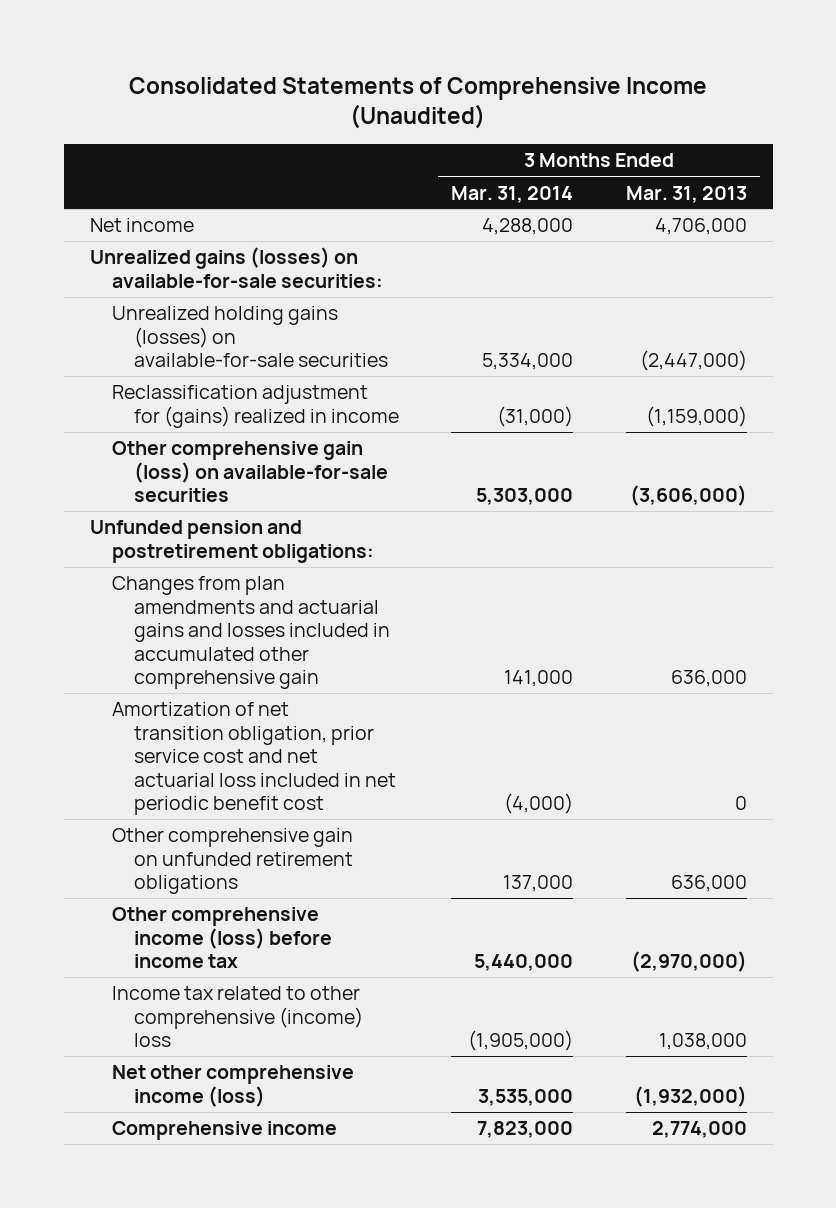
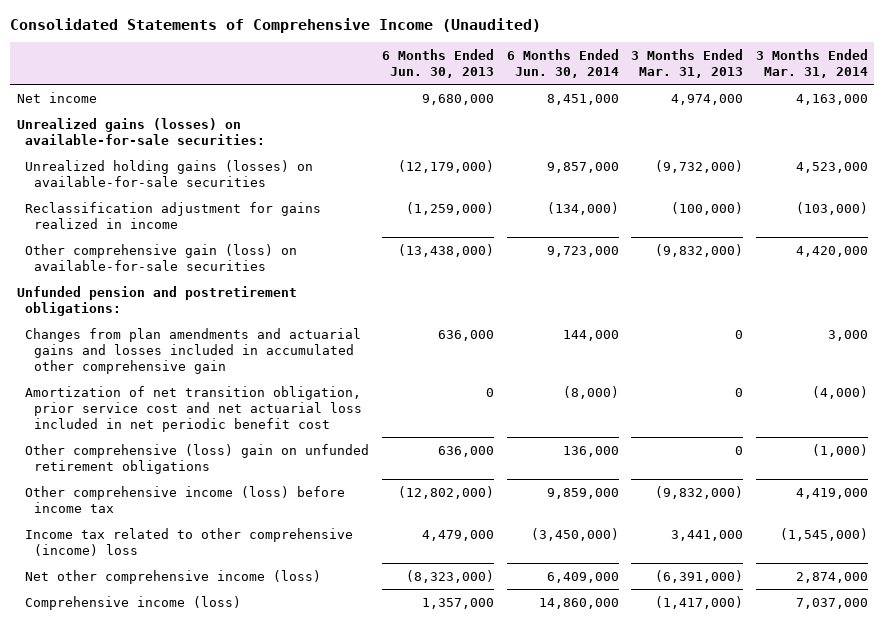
- | 3 Months Ended Mar. 31, 2014 | 3 Months Ended Mar. 31, 2013
+ | 6 Months Ended Jun. 30, 2013 | 6 Months Ended Jun. 30, 2014 | 3 Months Ended Mar. 31, 2013 | 3 Months Ended Mar. 31, 2014
- Net income | 4,288,000 | 4,706,000
+ Net income | 9,680,000 | 8,451,000 | 4,974,000 | 4,163,000
- Unrealized holding gains (losses) on available-for-sale securities | 5,334,000 | (2,447,000)
- Reclassification adjustment for (gains) realized in income | (31,000) | (1,159,000)
- Other comprehensive gain (loss) on available-for-sale securities | 5,303,000 | (3,606,000)
+ Unrealized holding gains (losses) on available-for-sale securities | (12,179,000) | 9,857,000 | (9,732,000) | 4,523,000
+ Reclassification adjustment for gains realized in income | (1,259,000) | (134,000) | (100,000) | (103,000)
+ Other comprehensive gain (loss) on available-for-sale securities | (13,438,000) | 9,723,000 | (9,832,000) | 4,420,000
- Changes from plan amendments and actuarial gains and losses included in accumulated other comprehensive gain | 141,000 | 636,000
+ Changes from plan amendments and actuarial gains and losses included in accumulated other comprehensive gain | 636,000 | 144,000 | 0 | 3,000
- Other comprehensive gain on unfunded retirement obligations | 137,000 | 636,000
- Other comprehensive income (loss) before income tax | 5,440,000 | (2,970,000)
- Income tax related to other comprehensive (income) loss | (1,905,000) | 1,038,000
- Net other comprehensive income (loss) | 3,535,000 | (1,932,000)
- Comprehensive income | 7,823,000 | 2,774,000
+ Other comprehensive (loss) gain on unfunded retirement obligations | 636,000 | 136,000 | 0 | (1,000)
+ Other comprehensive income (loss) before income tax | (12,802,000) | 9,859,000 | (9,832,000) | 4,419,000
+ Income tax related to other comprehensive (income) loss | 4,479,000 | (3,450,000) | 3,441,000 | (1,545,000)
+ Net other comprehensive income (loss) | (8,323,000) | 6,409,000 | (6,391,000) | 2,874,000
+ Comprehensive income (loss) | 1,357,000 | 14,860,000 | (1,417,000) | 7,037,000

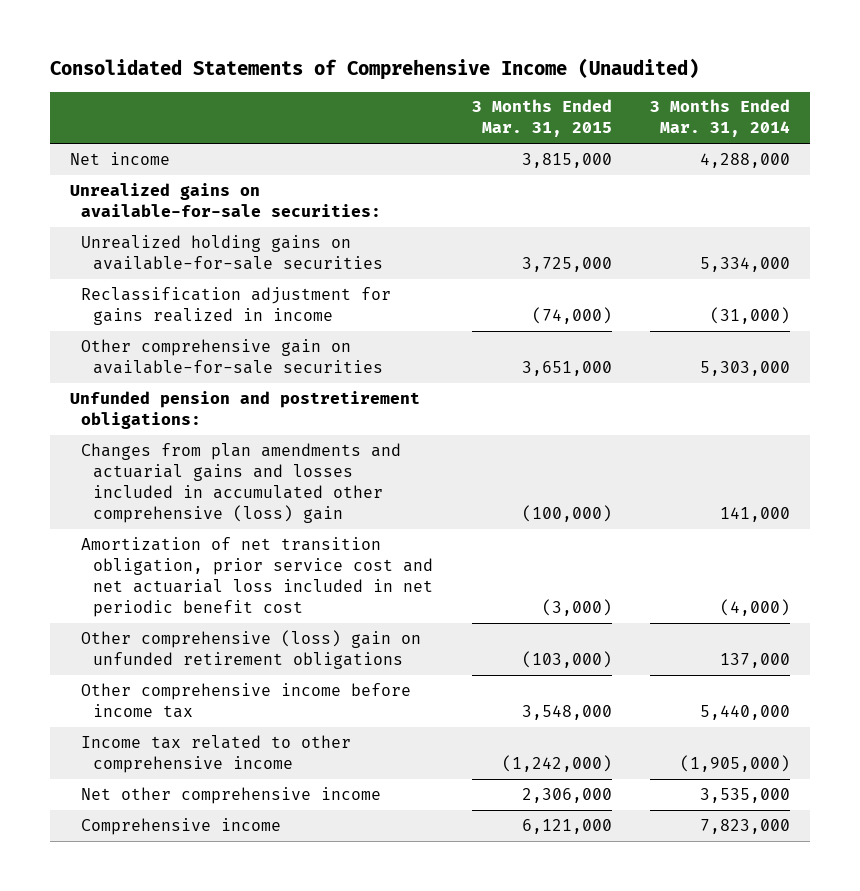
- | 6 Months Ended Jun. 30, 2013 | 6 Months Ended Jun. 30, 2014 | 3 Months Ended Mar. 31, 2013 | 3 Months Ended Mar. 31, 2014
+ | 3 Months Ended Mar. 31, 2015 | 3 Months Ended Mar. 31, 2014
- Net income | 9,680,000 | 8,451,000 | 4,974,000 | 4,163,000
- Unrealized gains (losses) on available-for-sale securities:
- Unrealized holding gains (losses) on available-for-sale securities | (12,179,000) | 9,857,000 | (9,732,000) | 4,523,000
- Reclassification adjustment for gains realized in income | (1,259,000) | (134,000) | (100,000) | (103,000)
- Other comprehensive gain (loss) on available-for-sale securities | (13,438,000) | 9,723,000 | (9,832,000) | 4,420,000
+ Net income | 3,815,000 | 4,288,000
+ Unrealized gains on available-for-sale securities:
+ Unrealized holding gains on available-for-sale securities | 3,725,000 | 5,334,000
+ Reclassification adjustment for gains realized in income | (74,000) | (31,000)
+ Other comprehensive gain on available-for-sale securities | 3,651,000 | 5,303,000
- Changes from plan amendments and actuarial gains and losses included in accumulated other comprehensive gain | 636,000 | 144,000 | 0 | 3,000
+ Changes from plan amendments and actuarial gains and losses included in accumulated other comprehensive (loss) gain | (100,000) | 141,000
- Other comprehensive (loss) gain on unfunded retirement obligations | 636,000 | 136,000 | 0 | (1,000)
- Other comprehensive income (loss) before income tax | (12,802,000) | 9,859,000 | (9,832,000) | 4,419,000
- Income tax related to other comprehensive (income) loss | 4,479,000 | (3,450,000) | 3,441,000 | (1,545,000)
- Net other comprehensive income (loss) | (8,323,000) | 6,409,000 | (6,391,000) | 2,874,000
- Comprehensive income (loss) | 1,357,000 | 14,860,000 | (1,417,000) | 7,037,000
+ Other comprehensive (loss) gain on unfunded retirement obligations | (103,000) | 137,000
+ Other comprehensive income before income tax | 3,548,000 | 5,440,000
+ Income tax related to other comprehensive income | (1,242,000) | (1,905,000)
+ Net other comprehensive income | 2,306,000 | 3,535,000
+ Comprehensive income | 6,121,000 | 7,823,000

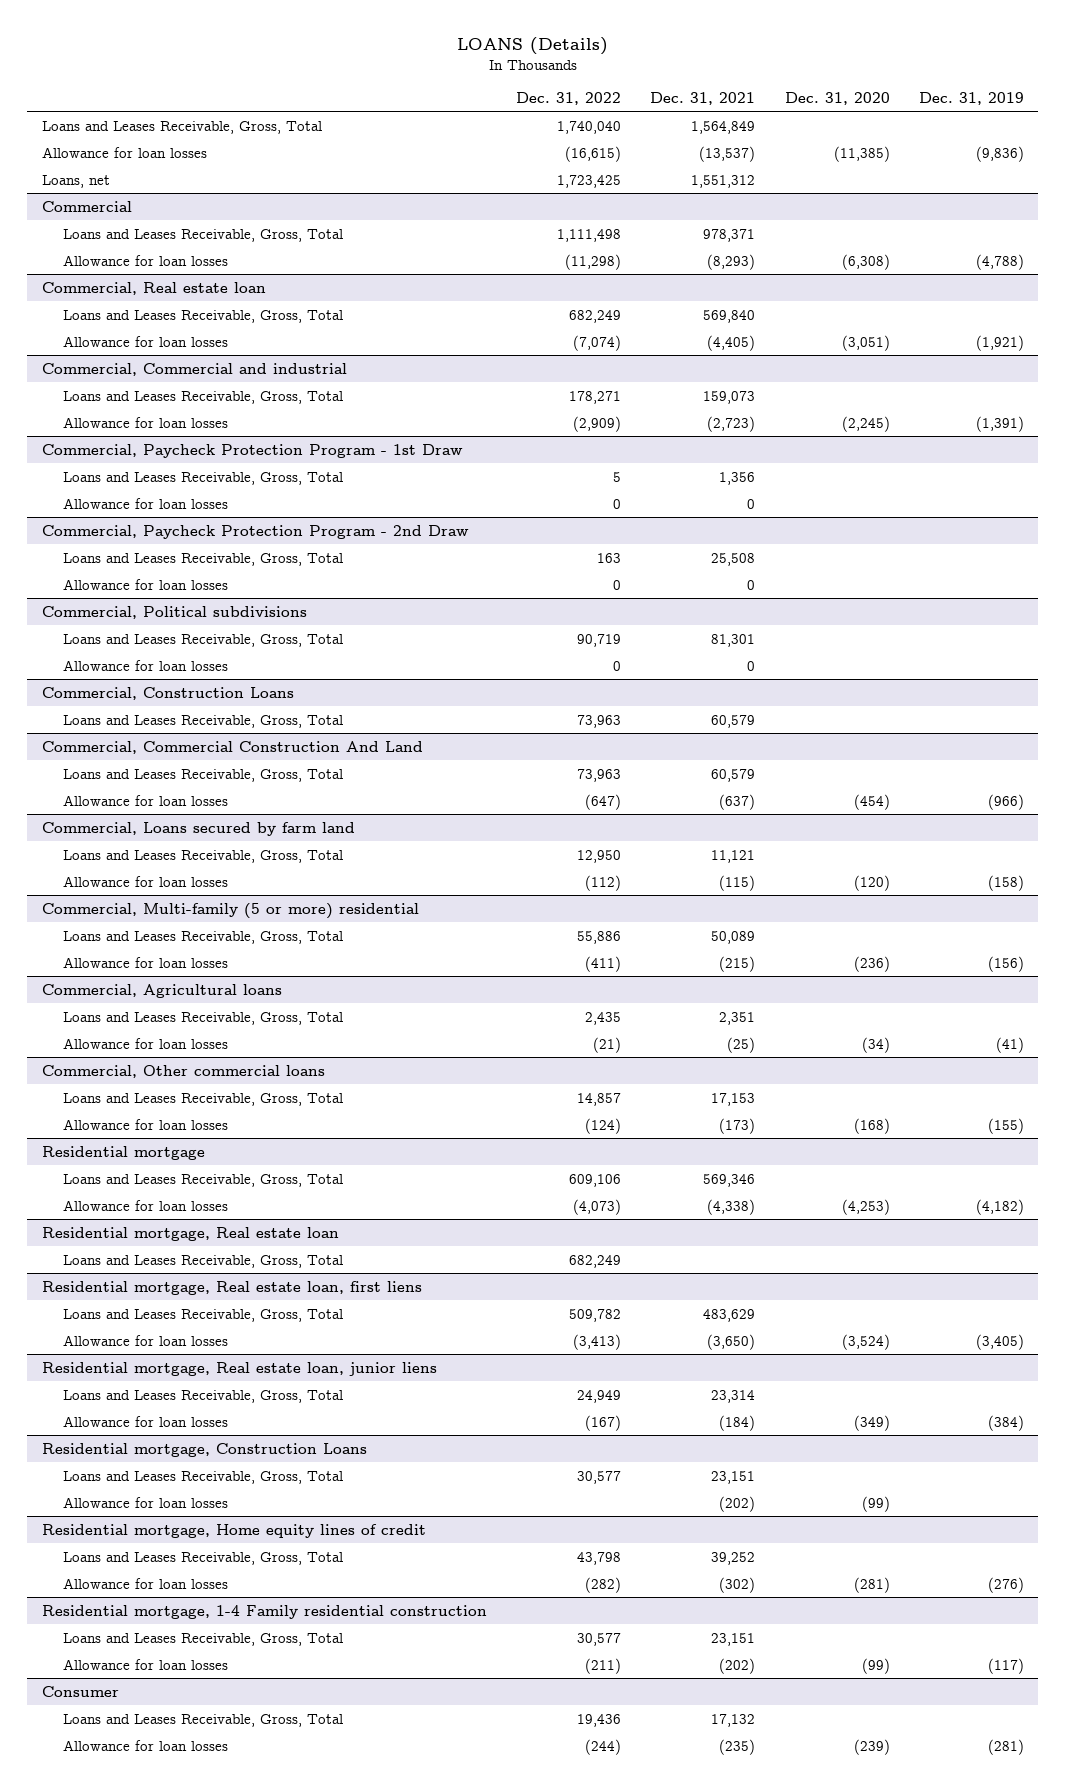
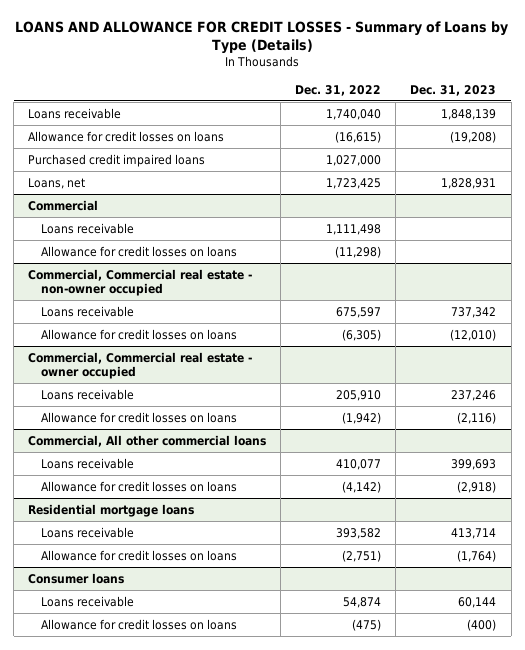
- LOANS (Details)
+ LOANS AND ALLOWANCE FOR CREDIT LOSSES - Summary of Loans by Type (Details)
- | Dec. 31, 2022 | Dec. 31, 2021 | Dec. 31, 2020 | Dec. 31, 2019
+ | Dec. 31, 2022 | Dec. 31, 2023
- Loans and Leases Receivable, Gross, Total | 1,740,040 | 1,564,849 | |
- Allowance for loan losses | (16,615) | (13,537) | (11,385) | (9,836)
+ Loans receivable | 1,740,040 | 1,848,139
+ Allowance for credit losses on loans | (16,615) | (19,208)
+ Purchased credit impaired loans | 1,027,000 |
@ Commercial
- Loans and Leases Receivable, Gross, Total | 1,111,498 | 978,371 | |
- Allowance for loan losses | (11,298) | (8,293) | (6,308) | (4,788)
- Commercial, Real estate loan
- Loans and Leases Receivable, Gross, Total | 682,249 | 569,840 | |
- Allowance for loan losses | (7,074) | (4,405) | (3,051) | (1,921)
- Commercial, Commercial and industrial
- Loans and Leases Receivable, Gross, Total | 178,271 | 159,073 | |
- Allowance for loan losses | (2,909) | (2,723) | (2,245) | (1,391)
- Commercial, Paycheck Protection Program - 1st Draw
- Loans and Leases Receivable, Gross, Total | 5 | 1,356 | |
- Allowance for loan losses | 0 | 0 | |
- Commercial, Paycheck Protection Program - 2nd Draw
- Loans and Leases Receivable, Gross, Total | 163 | 25,508 | |
- Allowance for loan losses | 0 | 0 | |
- Commercial, Political subdivisions
- Loans and Leases Receivable, Gross, Total | 90,719 | 81,301 | |
- Allowance for loan losses | 0 | 0 | |
- Commercial, Construction Loans
- Loans and Leases Receivable, Gross, Total | 73,963 | 60,579 | |
- Commercial, Commercial Construction And Land
- Loans and Leases Receivable, Gross, Total | 73,963 | 60,579 | |
- Allowance for loan losses | (647) | (637) | (454) | (966)
- Commercial, Loans secured by farm land
- Loans and Leases Receivable, Gross, Total | 12,950 | 11,121 | |
- Allowance for loan losses | (112) | (115) | (120) | (158)
- Commercial, Multi-family (5 or more) residential
- Loans and Leases Receivable, Gross, Total | 55,886 | 50,089 | |
- Allowance for loan losses | (411) | (215) | (236) | (156)
- Commercial, Agricultural loans
- Loans and Leases Receivable, Gross, Total | 2,435 | 2,351 | |
- Allowance for loan losses | (21) | (25) | (34) | (41)
- Commercial, Other commercial loans
- Loans and Leases Receivable, Gross, Total | 14,857 | 17,153 | |
- Allowance for loan losses | (124) | (173) | (168) | (155)
- Residential mortgage
- Loans and Leases Receivable, Gross, Total | 609,106 | 569,346 | |
- Allowance for loan losses | (4,073) | (4,338) | (4,253) | (4,182)
- Residential mortgage, Real estate loan
- Loans and Leases Receivable, Gross, Total | 682,249 | | |
- Residential mortgage, Real estate loan, first liens
- Loans and Leases Receivable, Gross, Total | 509,782 | 483,629 | |
- Allowance for loan losses | (3,413) | (3,650) | (3,524) | (3,405)
- Residential mortgage, Real estate loan, junior liens
- Loans and Leases Receivable, Gross, Total | 24,949 | 23,314 | |
- Allowance for loan losses | (167) | (184) | (349) | (384)
- Residential mortgage, Construction Loans
- Loans and Leases Receivable, Gross, Total | 30,577 | 23,151 | |
- Allowance for loan losses | | (202) | (99) |
- Residential mortgage, Home equity lines of credit
- Loans and Leases Receivable, Gross, Total | 43,798 | 39,252 | |
- Allowance for loan losses | (282) | (302) | (281) | (276)
- Residential mortgage, 1-4 Family residential construction
- Loans and Leases Receivable, Gross, Total | 30,577 | 23,151 | |
- Allowance for loan losses | (211) | (202) | (99) | (117)
- Consumer
- Loans and Leases Receivable, Gross, Total | 19,436 | 17,132 | |
- Allowance for loan losses | (244) | (235) | (239) | (281)
@ Commercial
+ Loans receivable | 1,111,498 |
+ Allowance for credit losses on loans | (11,298) |
+ Commercial, Commercial real estate - non-owner occupied
+ Loans receivable | 675,597 | 737,342
+ Allowance for credit losses on loans | (6,305) | (12,010)
+ Commercial, Commercial real estate - owner occupied
+ Loans receivable | 205,910 | 237,246
+ Allowance for credit losses on loans | (1,942) | (2,116)
+ Commercial, All other commercial loans
+ Loans receivable | 410,077 | 399,693
+ Allowance for credit losses on loans | (4,142) | (2,918)
+ Residential mortgage loans
+ Loans receivable | 393,582 | 413,714
+ Allowance for credit losses on loans | (2,751) | (1,764)
+ Consumer loans
+ Loans receivable | 54,874 | 60,144
+ Allowance for credit losses on loans | (475) | (400)

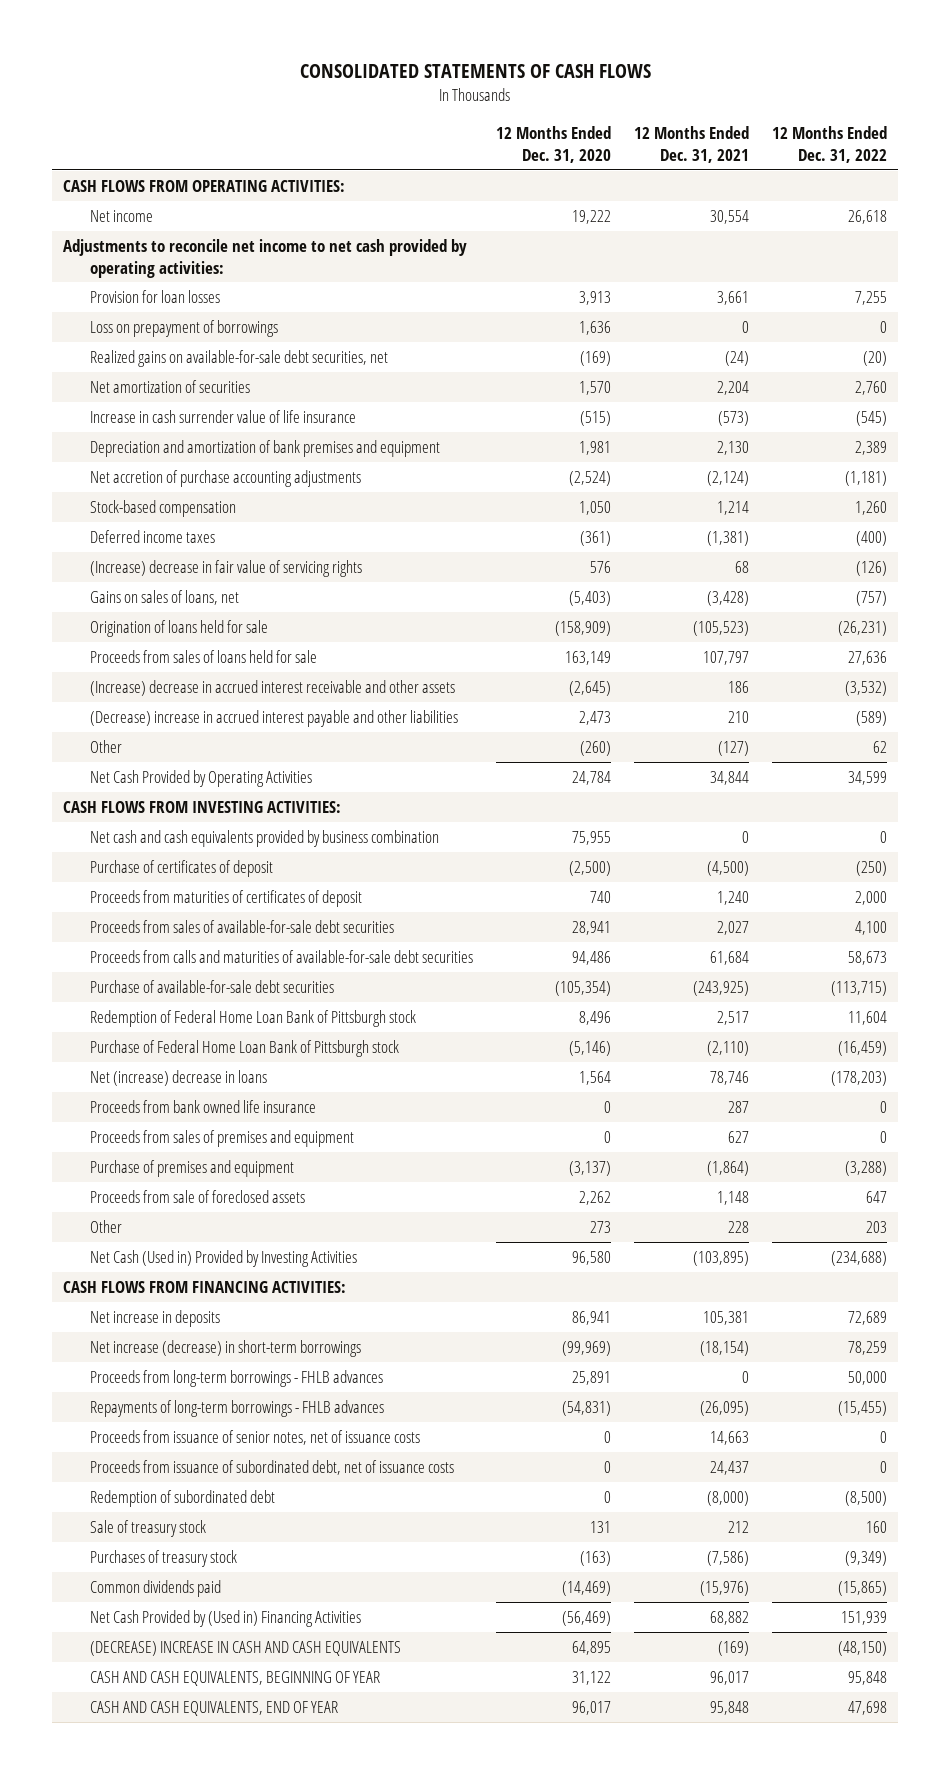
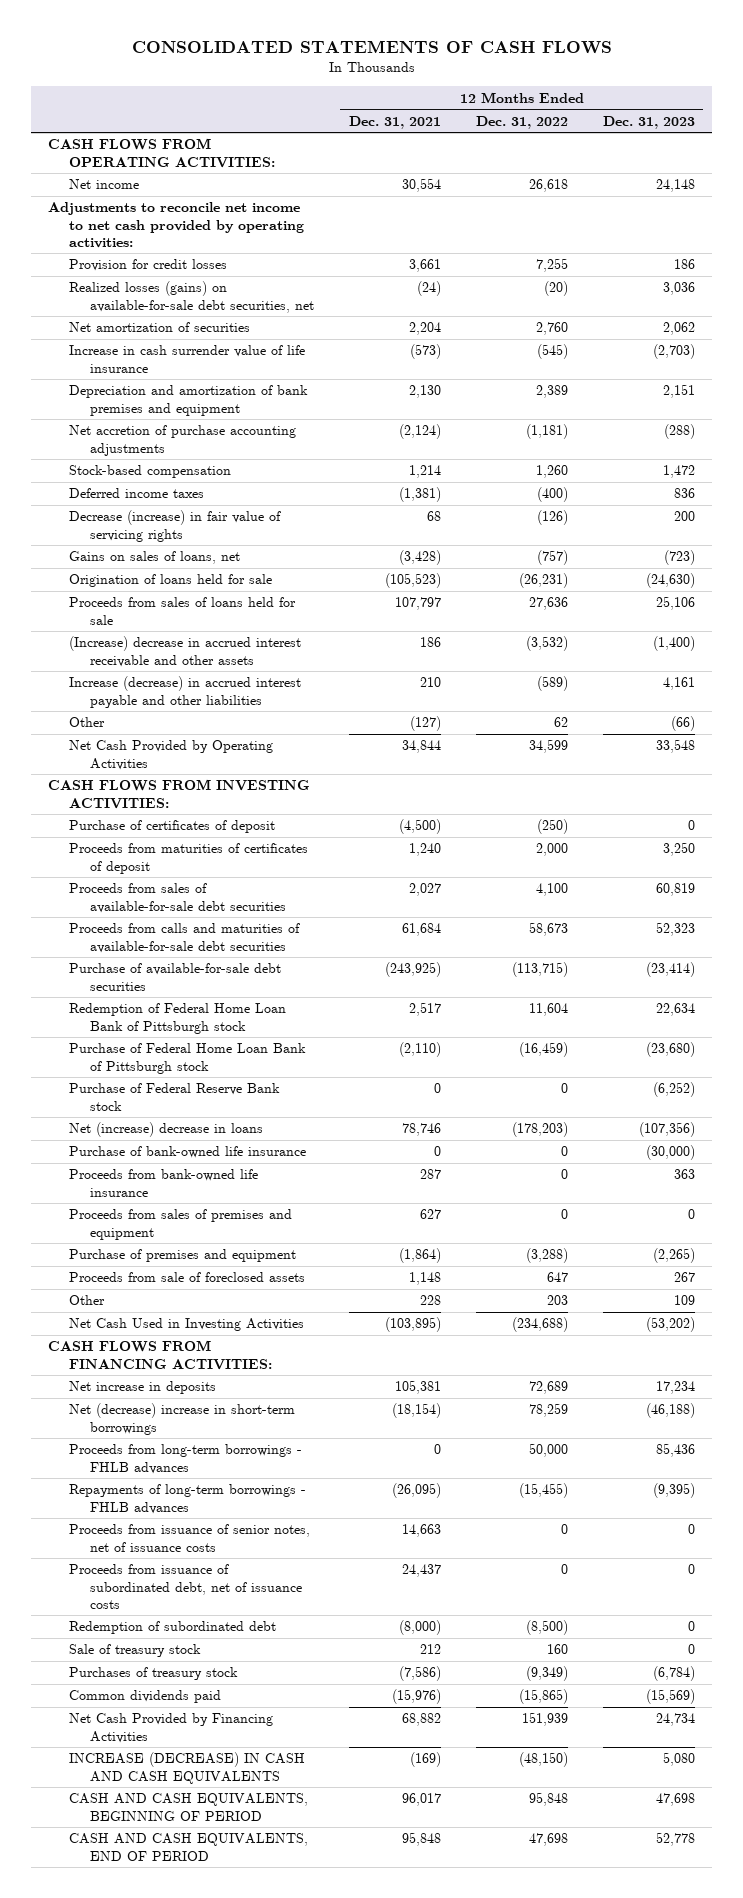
- | 12 Months Ended Dec. 31, 2020 | 12 Months Ended Dec. 31, 2021 | 12 Months Ended Dec. 31, 2022
+ | 12 Months Ended Dec. 31, 2021 | 12 Months Ended Dec. 31, 2022 | 12 Months Ended Dec. 31, 2023
- Provision for loan losses | 3,913 | 3,661 | 7,255
- Loss on prepayment of borrowings | 1,636 | 0 | 0
- Realized gains on available-for-sale debt securities, net | (169) | (24) | (20)
+ Provision for credit losses | 3,661 | 7,255 | 186
+ Realized losses (gains) on available-for-sale debt securities, net | (24) | (20) | 3,036
- (Increase) decrease in fair value of servicing rights | 576 | 68 | (126)
+ Decrease (increase) in fair value of servicing rights | 68 | (126) | 200
- (Decrease) increase in accrued interest payable and other liabilities | 2,473 | 210 | (589)
+ Increase (decrease) in accrued interest payable and other liabilities | 210 | (589) | 4,161
- Net cash and cash equivalents provided by business combination | 75,955 | 0 | 0
+ Purchase of Federal Reserve Bank stock | 0 | 0 | (6,252)
- Proceeds from bank owned life insurance | 0 | 287 | 0
+ Purchase of bank-owned life insurance | 0 | 0 | (30,000)
+ Proceeds from bank-owned life insurance | 287 | 0 | 363
- Net Cash (Used in) Provided by Investing Activities | 96,580 | (103,895) | (234,688)
+ Net Cash Used in Investing Activities | (103,895) | (234,688) | (53,202)
- Net increase (decrease) in short-term borrowings | (99,969) | (18,154) | 78,259
+ Net (decrease) increase in short-term borrowings | (18,154) | 78,259 | (46,188)
- Net Cash Provided by (Used in) Financing Activities | (56,469) | 68,882 | 151,939
- (DECREASE) INCREASE IN CASH AND CASH EQUIVALENTS | 64,895 | (169) | (48,150)
- CASH AND CASH EQUIVALENTS, BEGINNING OF YEAR | 31,122 | 96,017 | 95,848
- CASH AND CASH EQUIVALENTS, END OF YEAR | 96,017 | 95,848 | 47,698
+ Net Cash Provided by Financing Activities | 68,882 | 151,939 | 24,734
+ INCREASE (DECREASE) IN CASH AND CASH EQUIVALENTS | (169) | (48,150) | 5,080
+ CASH AND CASH EQUIVALENTS, BEGINNING OF PERIOD | 96,017 | 95,848 | 47,698
+ CASH AND CASH EQUIVALENTS, END OF PERIOD | 95,848 | 47,698 | 52,778

